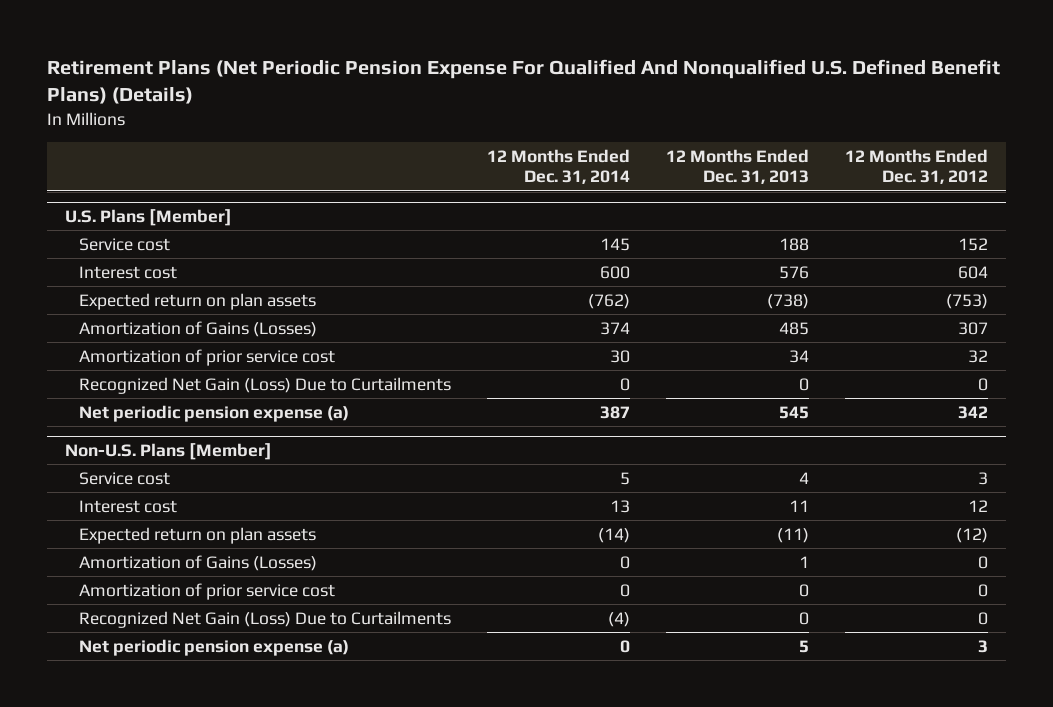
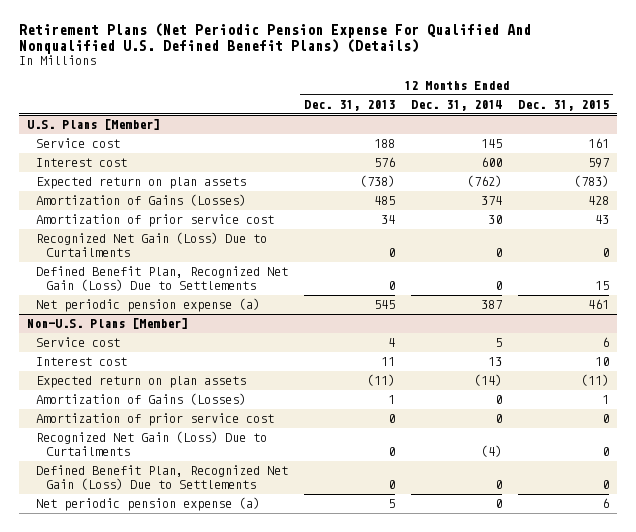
- | 12 Months Ended Dec. 31, 2014 | 12 Months Ended Dec. 31, 2013 | 12 Months Ended Dec. 31, 2012
+ | 12 Months Ended Dec. 31, 2013 | 12 Months Ended Dec. 31, 2014 | 12 Months Ended Dec. 31, 2015
@ U.S. Plans [Member]
+ Defined Benefit Plan, Recognized Net Gain (Loss) Due to Settlements | 0 | 0 | 15
@ Non-U.S. Plans [Member]
+ Defined Benefit Plan, Recognized Net Gain (Loss) Due to Settlements | 0 | 0 | 0

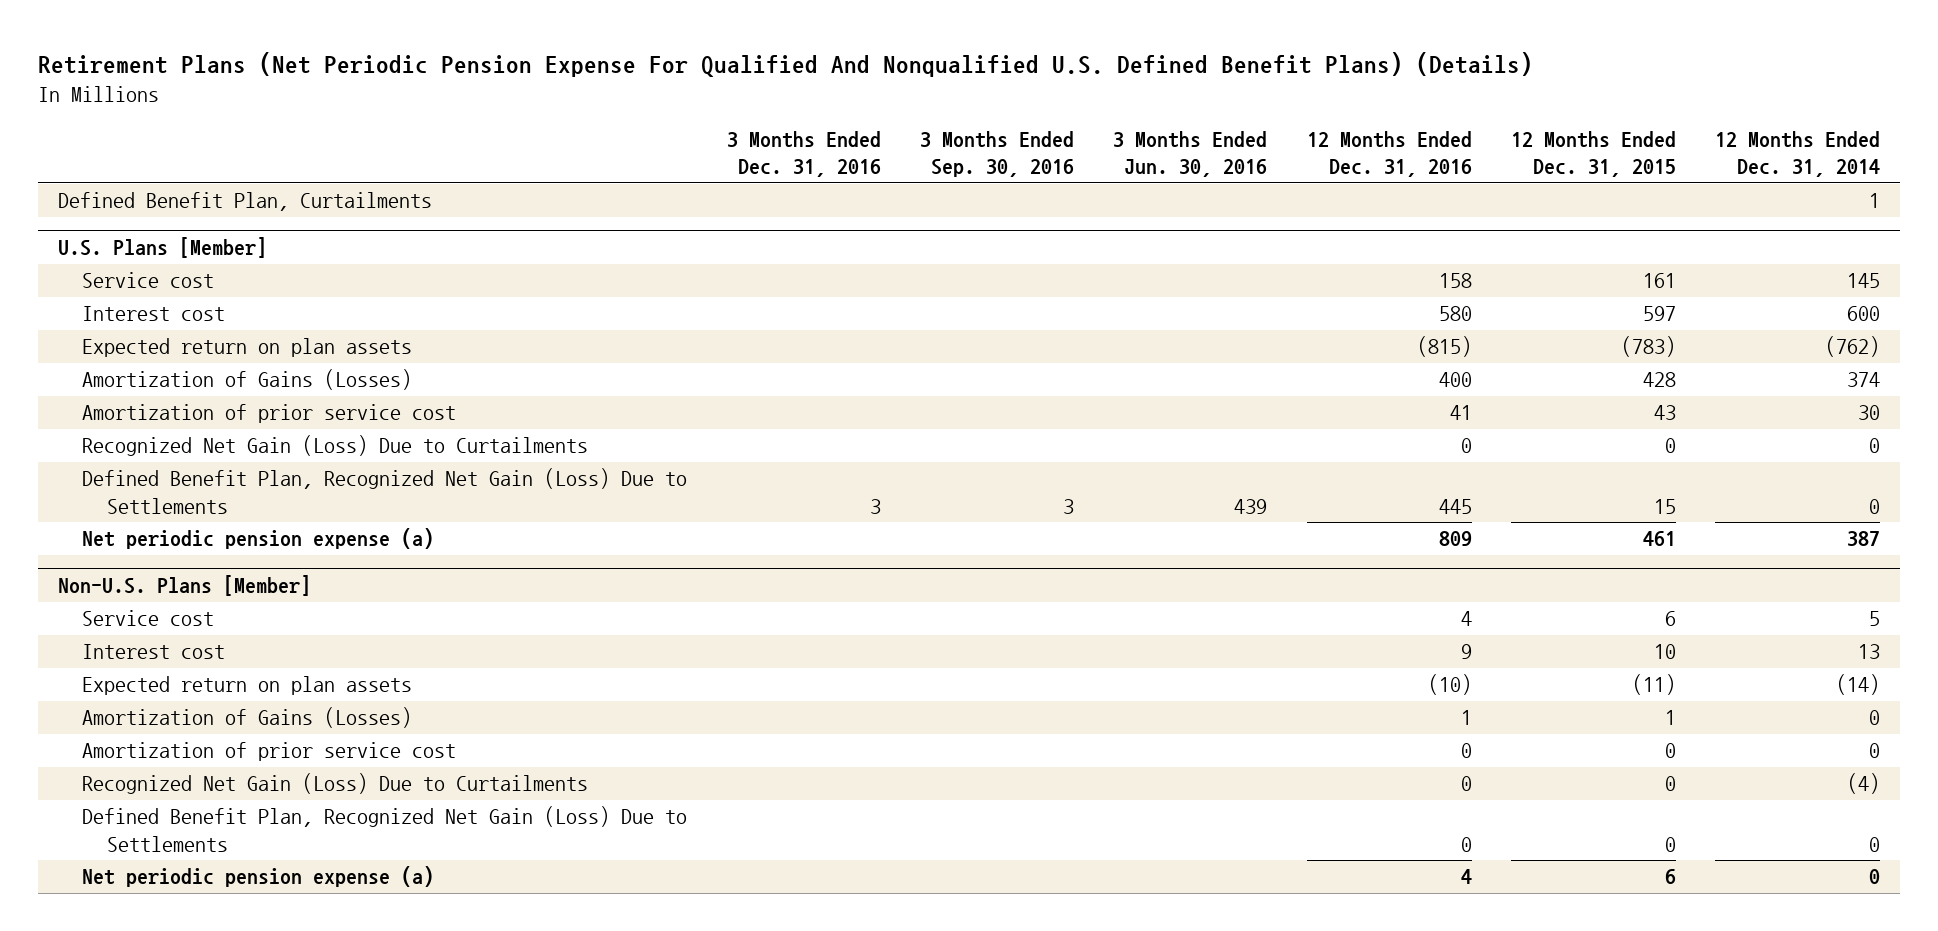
- | 12 Months Ended Dec. 31, 2013 | 12 Months Ended Dec. 31, 2014 | 12 Months Ended Dec. 31, 2015
+ | 3 Months Ended Dec. 31, 2016 | 3 Months Ended Sep. 30, 2016 | 3 Months Ended Jun. 30, 2016 | 12 Months Ended Dec. 31, 2016 | 12 Months Ended Dec. 31, 2015 | 12 Months Ended Dec. 31, 2014
+ Defined Benefit Plan, Curtailments | | | | | | 1

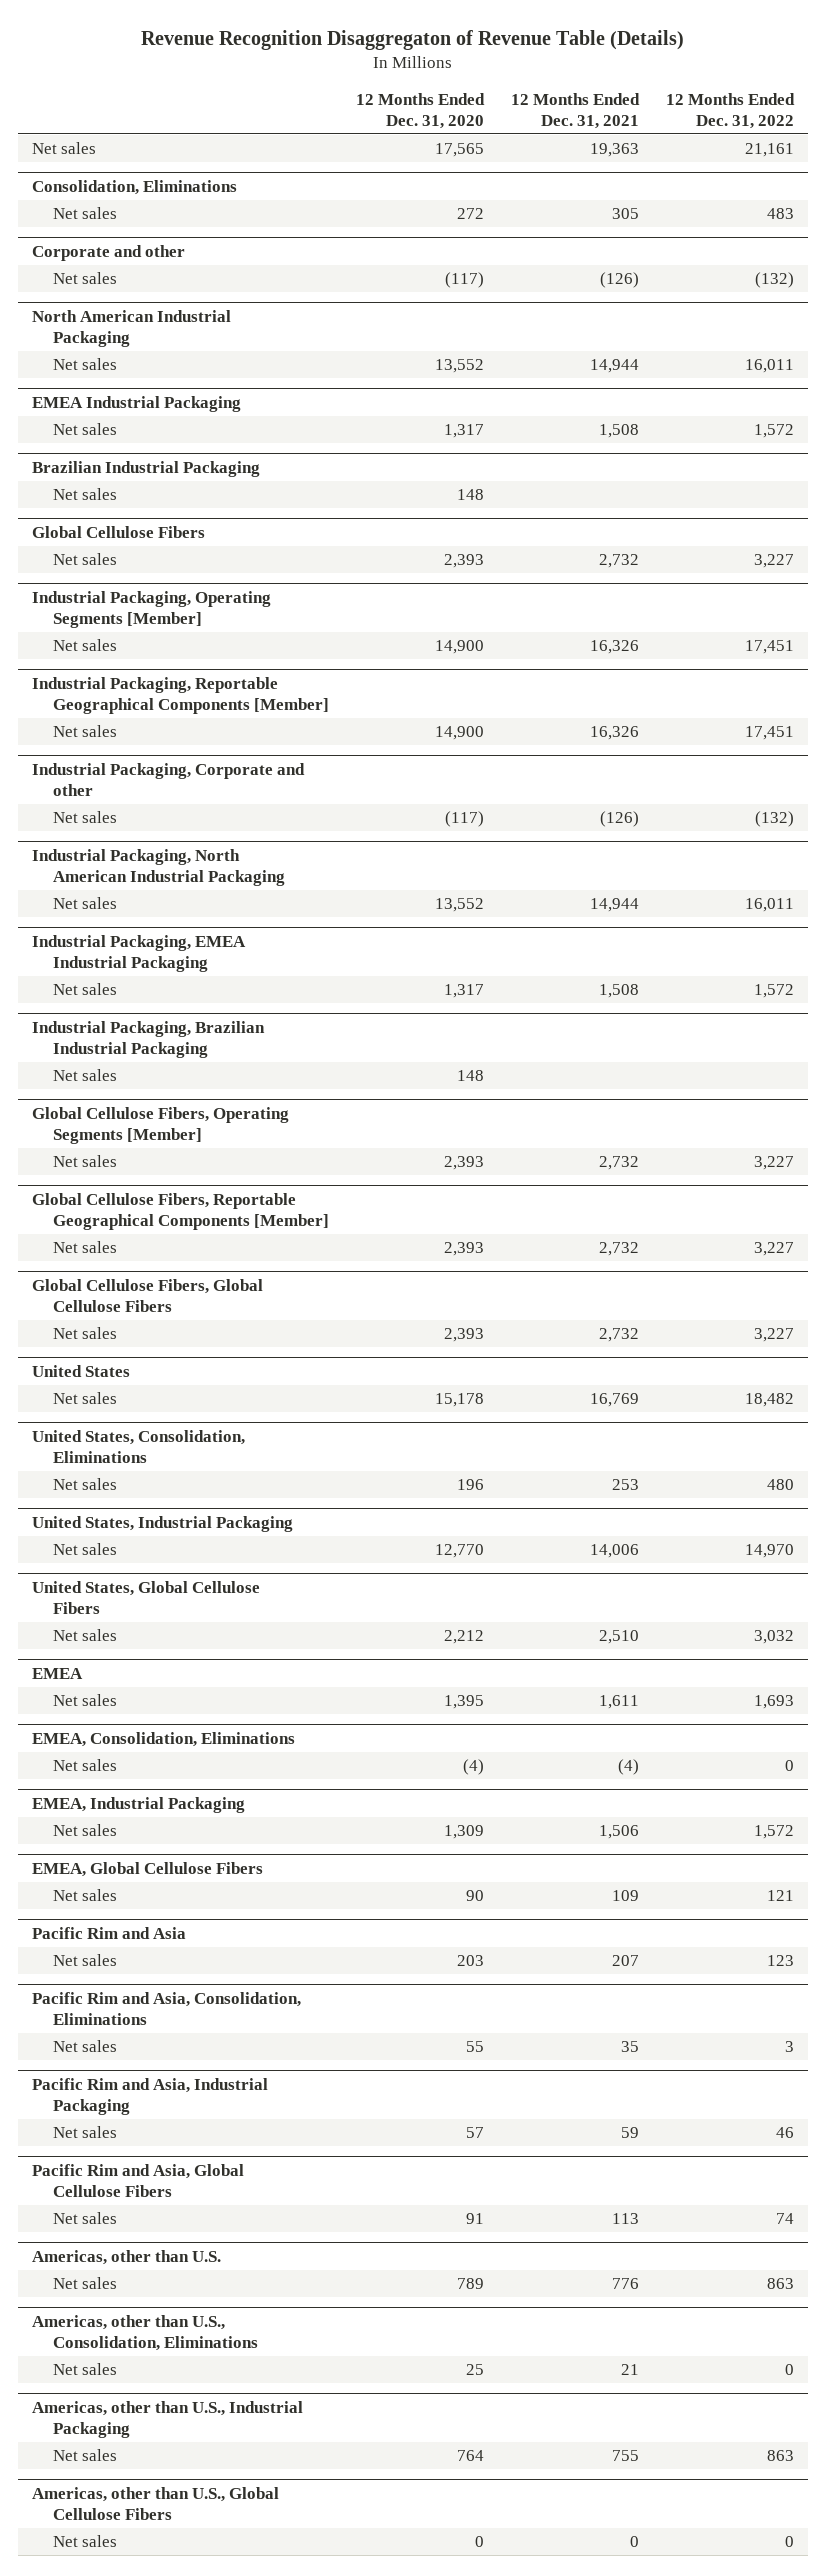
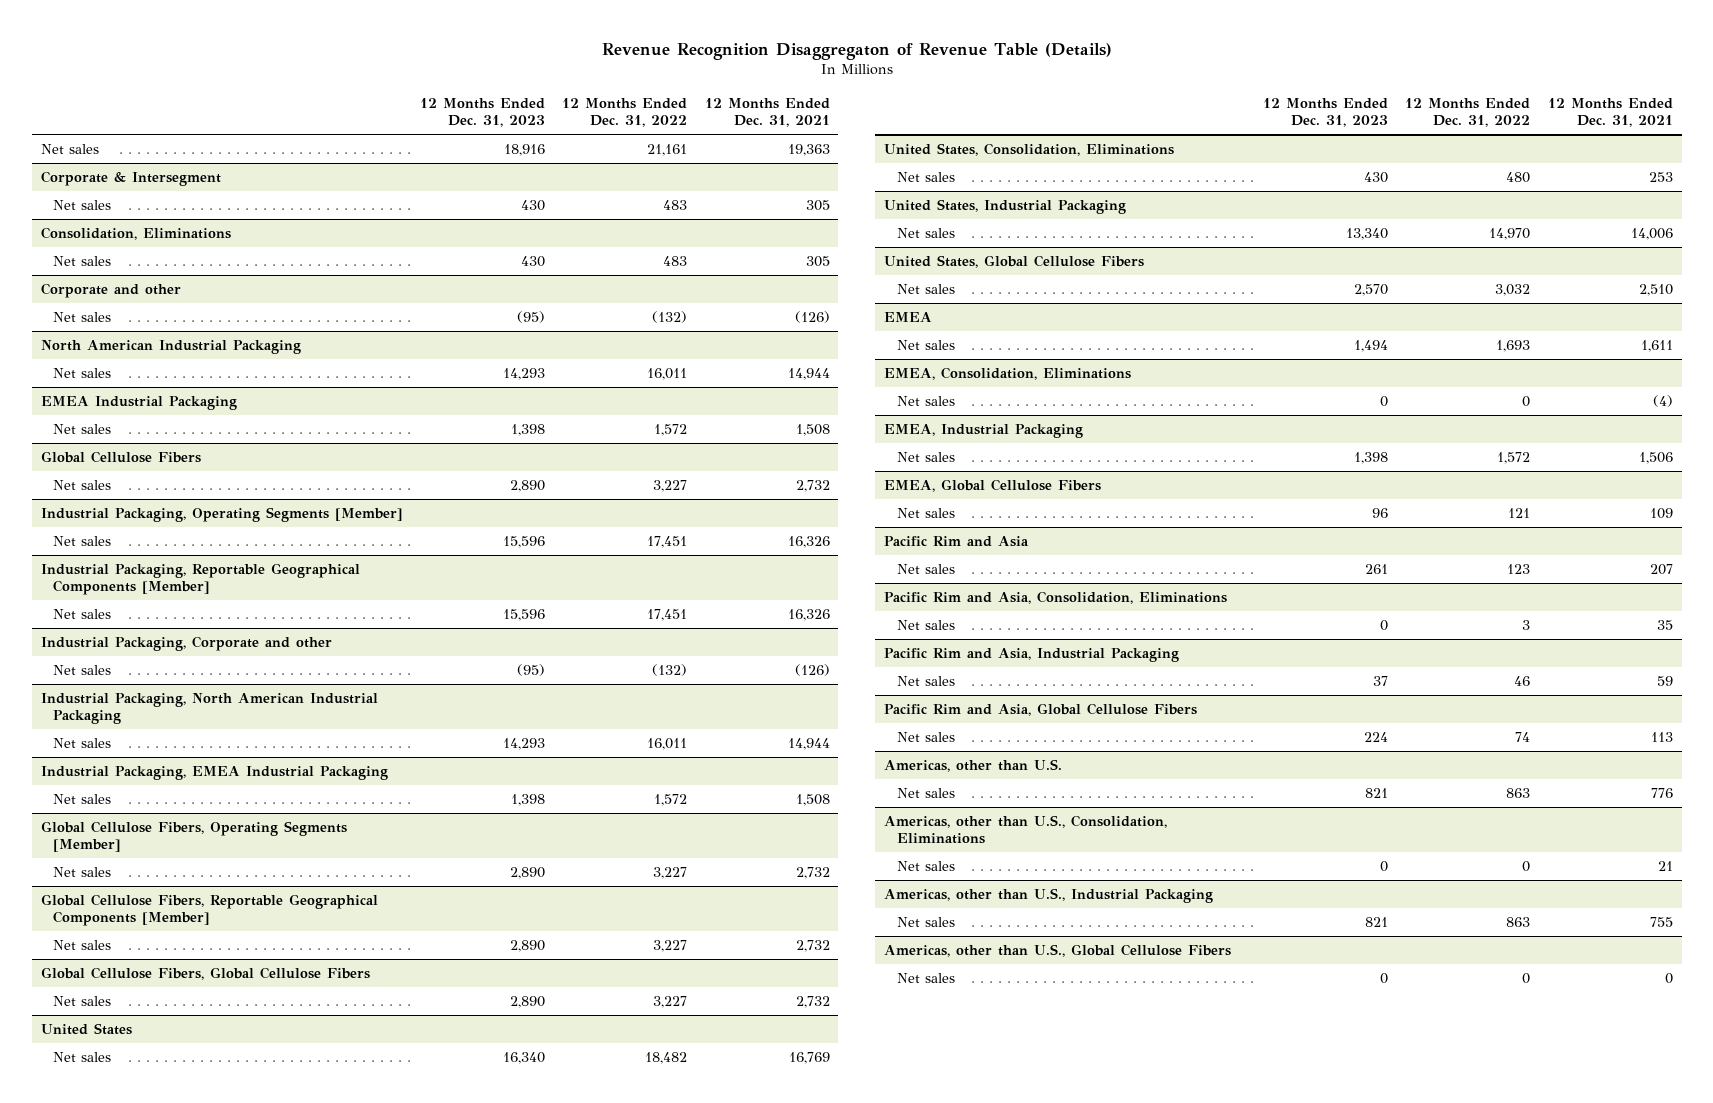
- | 12 Months Ended Dec. 31, 2020 | 12 Months Ended Dec. 31, 2021 | 12 Months Ended Dec. 31, 2022
+ | 12 Months Ended Dec. 31, 2023 | 12 Months Ended Dec. 31, 2022 | 12 Months Ended Dec. 31, 2021
+ Corporate & Intersegment
+ Net sales | 430 | 483 | 305
- Brazilian Industrial Packaging
- Net sales | 148 | |
- Industrial Packaging, Brazilian Industrial Packaging
- Net sales | 148 | |

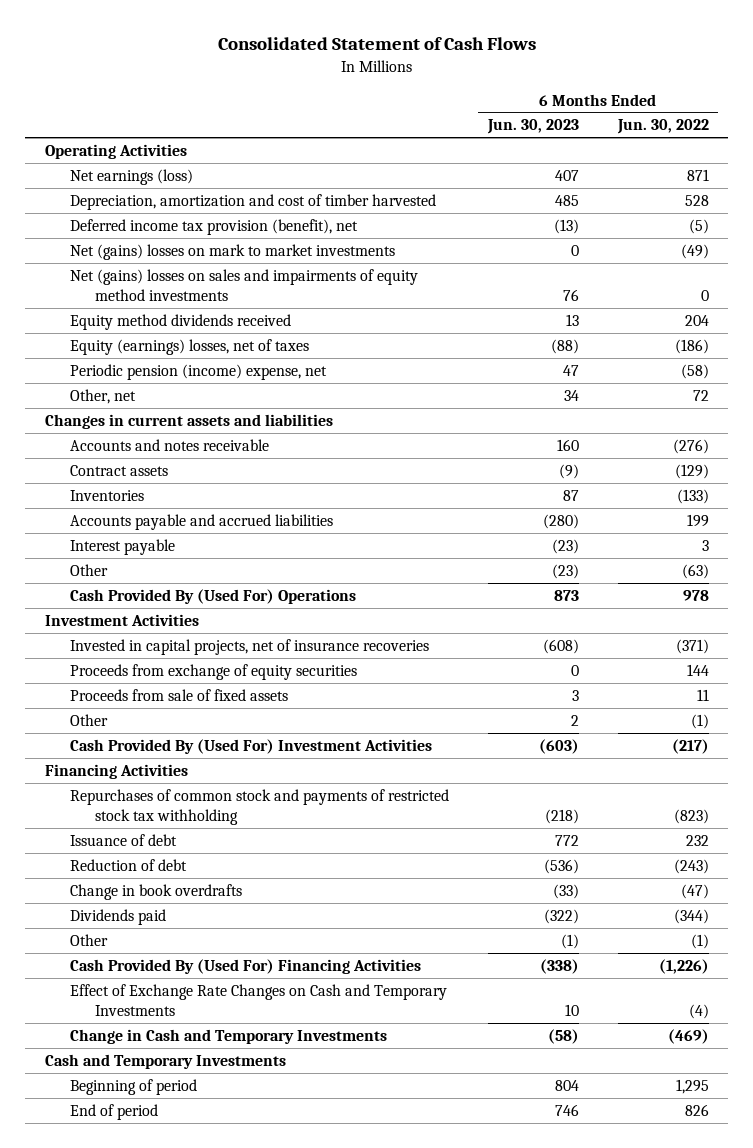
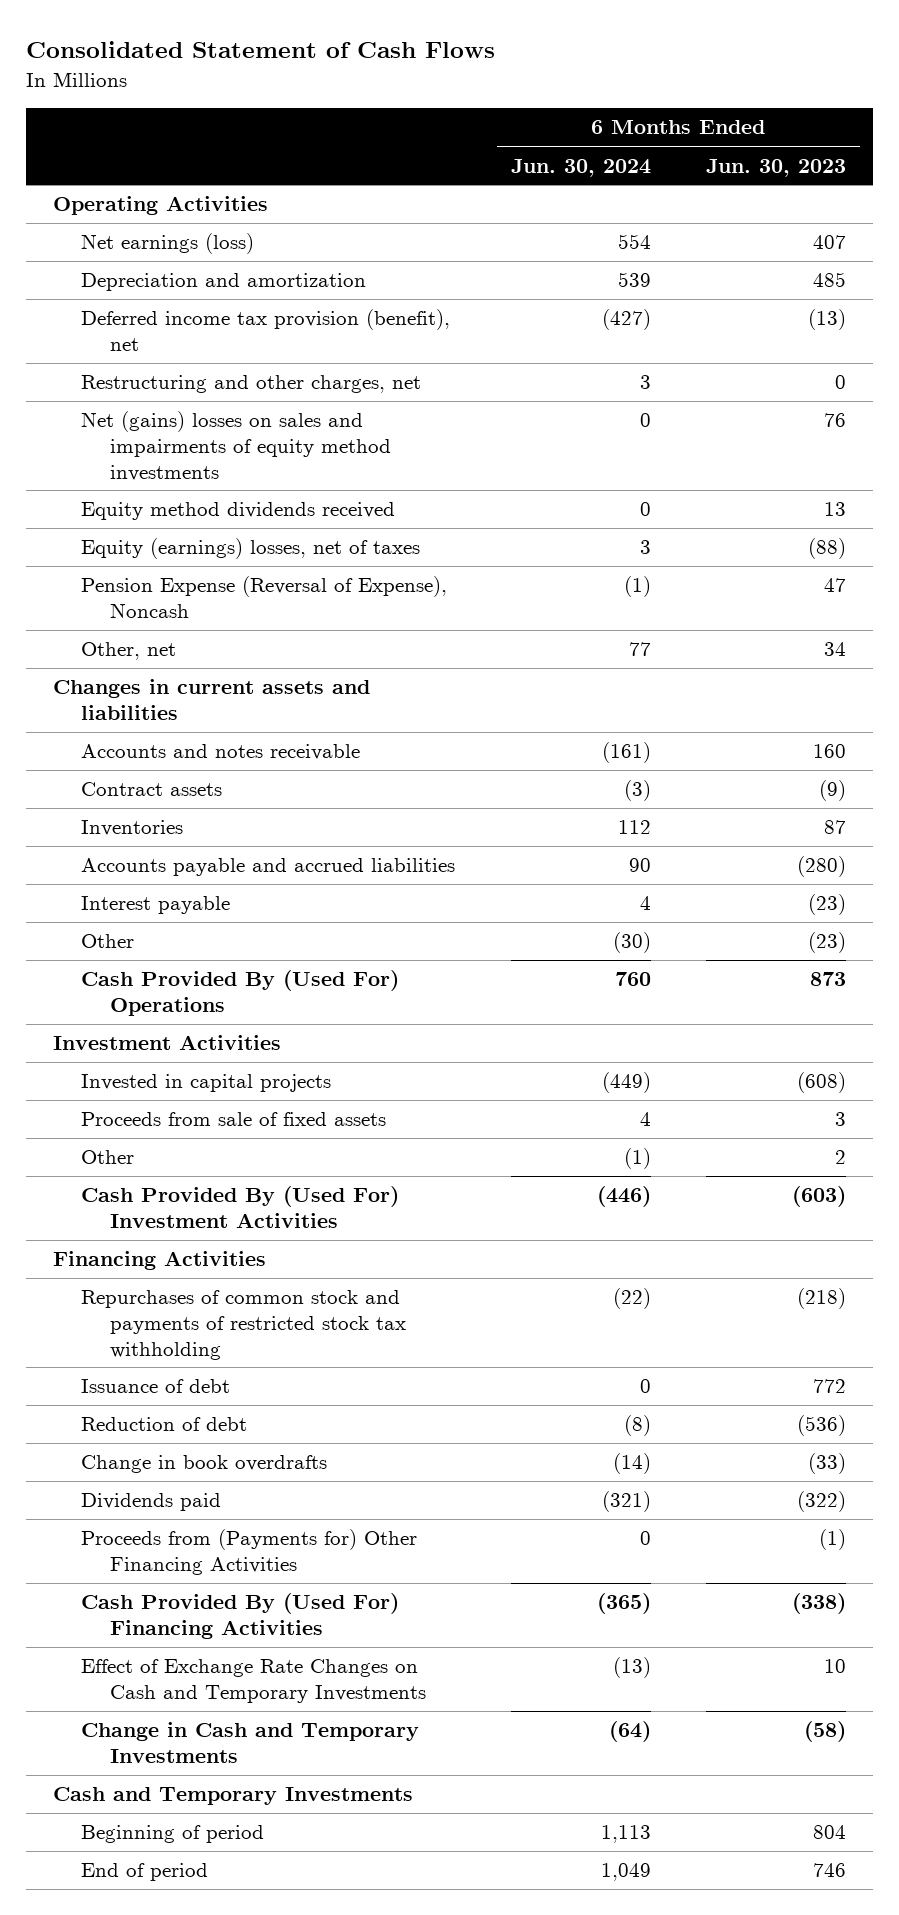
- | 6 Months Ended Jun. 30, 2023 | 6 Months Ended Jun. 30, 2022
+ | 6 Months Ended Jun. 30, 2024 | 6 Months Ended Jun. 30, 2023
- Depreciation, amortization and cost of timber harvested | 485 | 528
+ Depreciation and amortization | 539 | 485
- Net (gains) losses on mark to market investments | 0 | (49)
+ Restructuring and other charges, net | 3 | 0
- Periodic pension (income) expense, net | 47 | (58)
+ Pension Expense (Reversal of Expense), Noncash | (1) | 47
- Invested in capital projects, net of insurance recoveries | (608) | (371)
- Proceeds from exchange of equity securities | 0 | 144
+ Invested in capital projects | (449) | (608)
- Other | (1) | (1)
+ Proceeds from (Payments for) Other Financing Activities | 0 | (1)

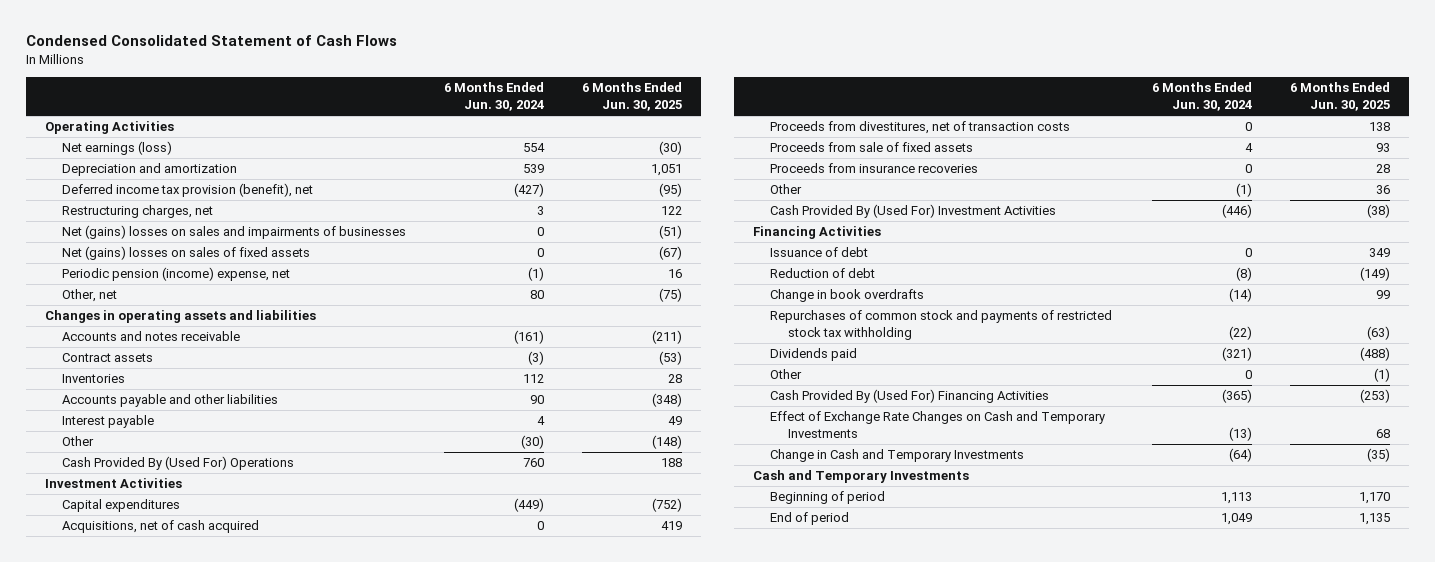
- Consolidated Statement of Cash Flows
+ Condensed Consolidated Statement of Cash Flows
- | 6 Months Ended Jun. 30, 2024 | 6 Months Ended Jun. 30, 2023
+ | 6 Months Ended Jun. 30, 2024 | 6 Months Ended Jun. 30, 2025
- Restructuring and other charges, net | 3 | 0
- Net (gains) losses on sales and impairments of equity method investments | 0 | 76
- Equity method dividends received | 0 | 13
- Equity (earnings) losses, net of taxes | 3 | (88)
- Pension Expense (Reversal of Expense), Noncash | (1) | 47
- Other, net | 77 | 34
- Changes in current assets and liabilities
+ Restructuring charges, net | 3 | 122
+ Net (gains) losses on sales and impairments of businesses | 0 | (51)
+ Net (gains) losses on sales of fixed assets | 0 | (67)
+ Periodic pension (income) expense, net | (1) | 16
+ Other, net | 80 | (75)
+ Changes in operating assets and liabilities
- Accounts payable and accrued liabilities | 90 | (280)
+ Accounts payable and other liabilities | 90 | (348)
- Invested in capital projects | (449) | (608)
+ Capital expenditures | (449) | (752)
+ Acquisitions, net of cash acquired | 0 | 419
+ Proceeds from divestitures, net of transaction costs | 0 | 138
+ Proceeds from insurance recoveries | 0 | 28
moved down: Repurchases of common stock and payments of restricted stock tax withholding | (22) | (63)
- Proceeds from (Payments for) Other Financing Activities | 0 | (1)
+ Other | 0 | (1)

